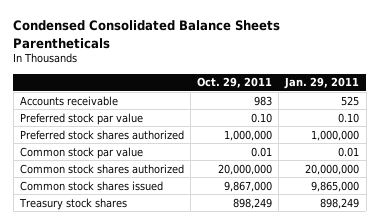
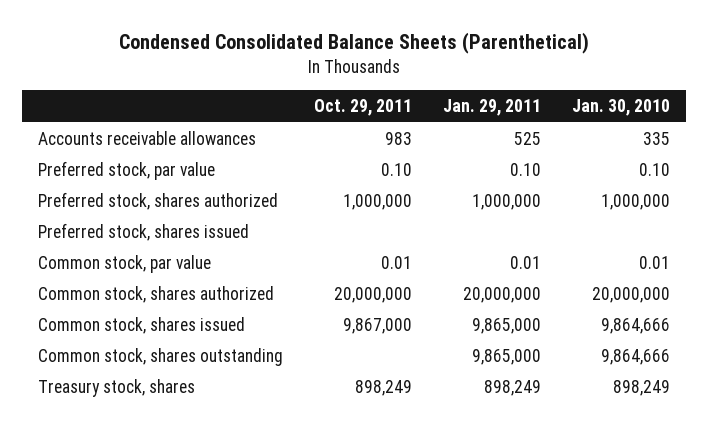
- Condensed Consolidated Balance Sheets Parentheticals
+ Condensed Consolidated Balance Sheets (Parenthetical)
- | Oct. 29, 2011 | Jan. 29, 2011
+ | Oct. 29, 2011 | Jan. 29, 2011 | Jan. 30, 2010
- Accounts receivable | 983 | 525
- Preferred stock par value | 0.10 | 0.10
- Preferred stock shares authorized | 1,000,000 | 1,000,000
- Common stock par value | 0.01 | 0.01
- Common stock shares authorized | 20,000,000 | 20,000,000
- Common stock shares issued | 9,867,000 | 9,865,000
- Treasury stock shares | 898,249 | 898,249
+ Accounts receivable allowances | 983 | 525 | 335
+ Preferred stock, par value | 0.10 | 0.10 | 0.10
+ Preferred stock, shares authorized | 1,000,000 | 1,000,000 | 1,000,000
+ Preferred stock, shares issued
+ Common stock, par value | 0.01 | 0.01 | 0.01
+ Common stock, shares authorized | 20,000,000 | 20,000,000 | 20,000,000
+ Common stock, shares issued | 9,867,000 | 9,865,000 | 9,864,666
+ Common stock, shares outstanding | | 9,865,000 | 9,864,666
+ Treasury stock, shares | 898,249 | 898,249 | 898,249

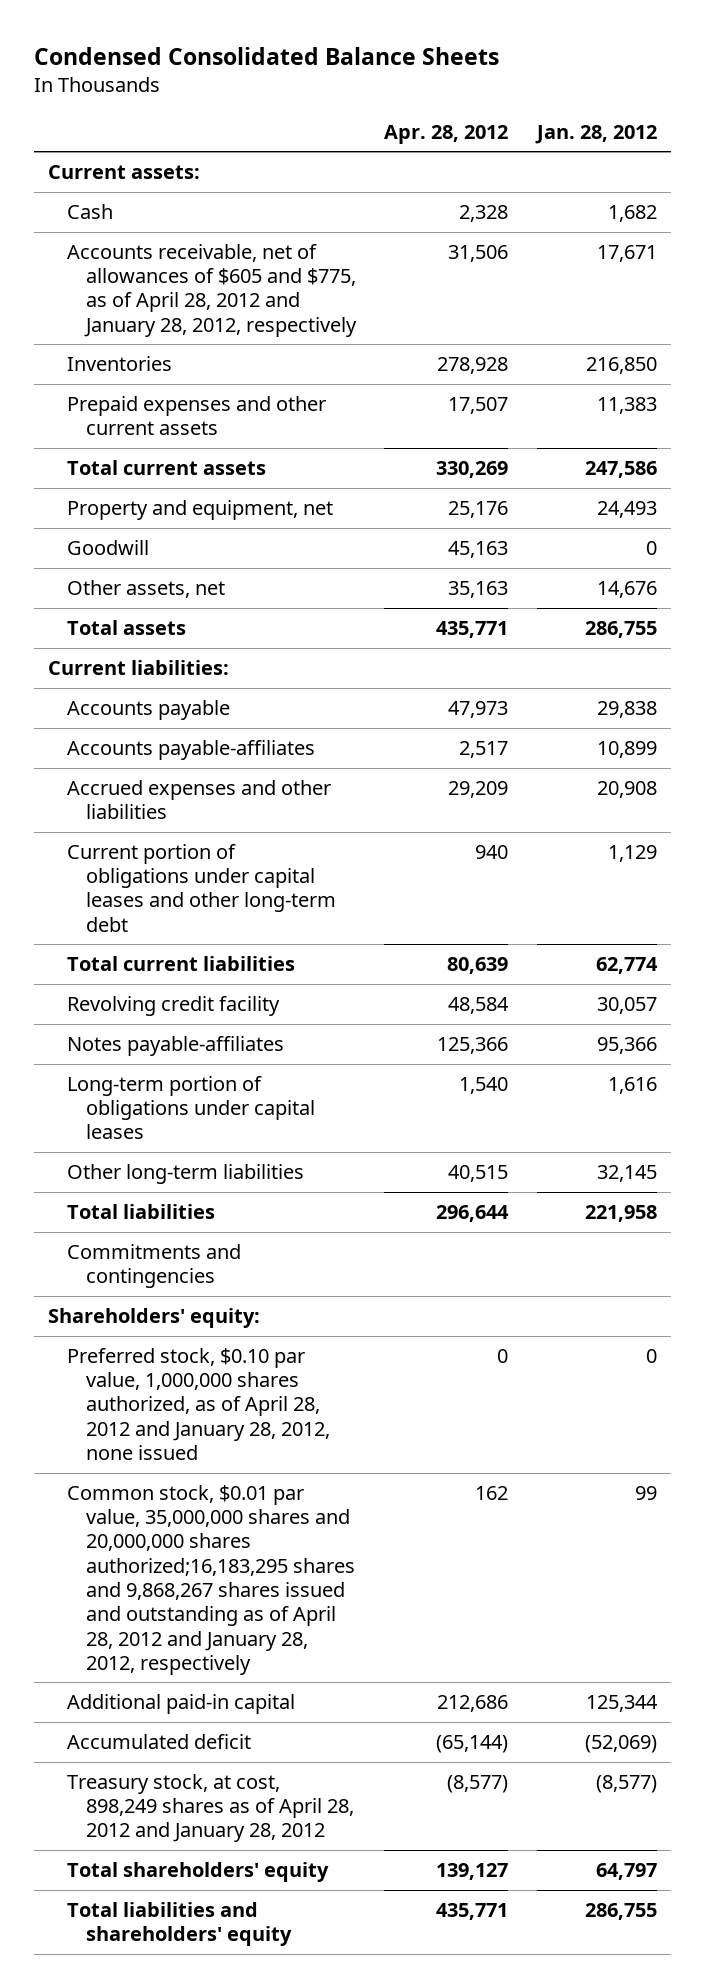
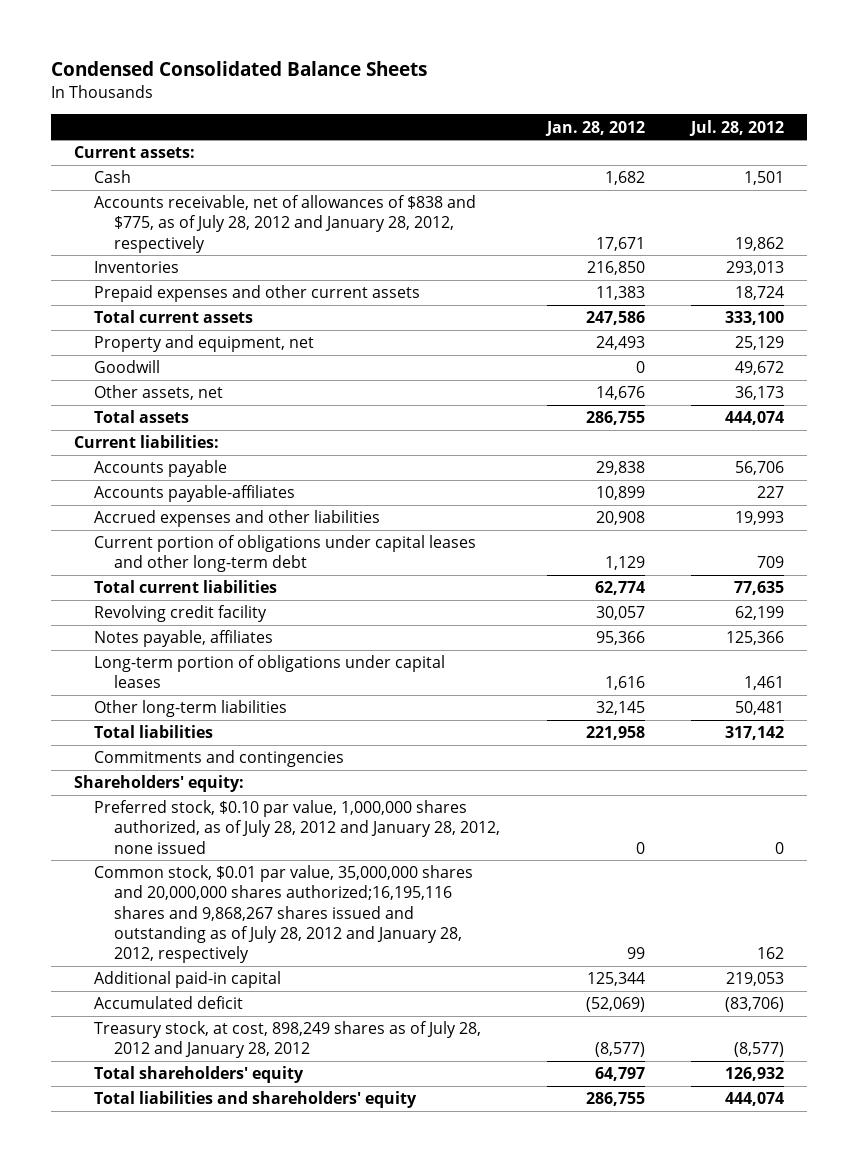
- | Apr. 28, 2012 | Jan. 28, 2012
+ | Jan. 28, 2012 | Jul. 28, 2012
- Accounts receivable, net of allowances of $605 and $775, as of April 28, 2012 and January 28, 2012, respectively | 31,506 | 17,671
+ Accounts receivable, net of allowances of $838 and $775, as of July 28, 2012 and January 28, 2012, respectively | 17,671 | 19,862
- Notes payable-affiliates | 125,366 | 95,366
+ Notes payable, affiliates | 95,366 | 125,366
- Preferred stock, $0.10 par value, 1,000,000 shares authorized, as of April 28, 2012 and January 28, 2012, none issued | 0 | 0
- Common stock, $0.01 par value, 35,000,000 shares and 20,000,000 shares authorized;16,183,295 shares and 9,868,267 shares issued and outstanding as of April 28, 2012 and January 28, 2012, respectively | 162 | 99
+ Preferred stock, $0.10 par value, 1,000,000 shares authorized, as of July 28, 2012 and January 28, 2012, none issued | 0 | 0
+ Common stock, $0.01 par value, 35,000,000 shares and 20,000,000 shares authorized;16,195,116 shares and 9,868,267 shares issued and outstanding as of July 28, 2012 and January 28, 2012, respectively | 99 | 162
- Treasury stock, at cost, 898,249 shares as of April 28, 2012 and January 28, 2012 | (8,577) | (8,577)
+ Treasury stock, at cost, 898,249 shares as of July 28, 2012 and January 28, 2012 | (8,577) | (8,577)

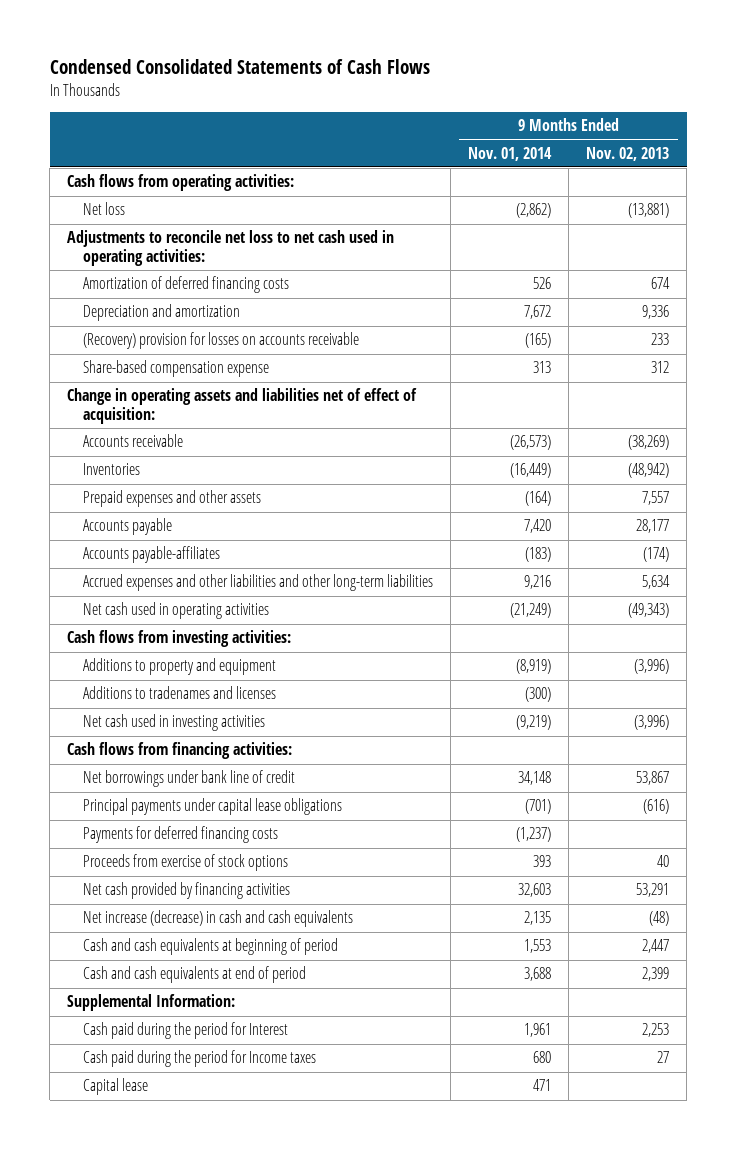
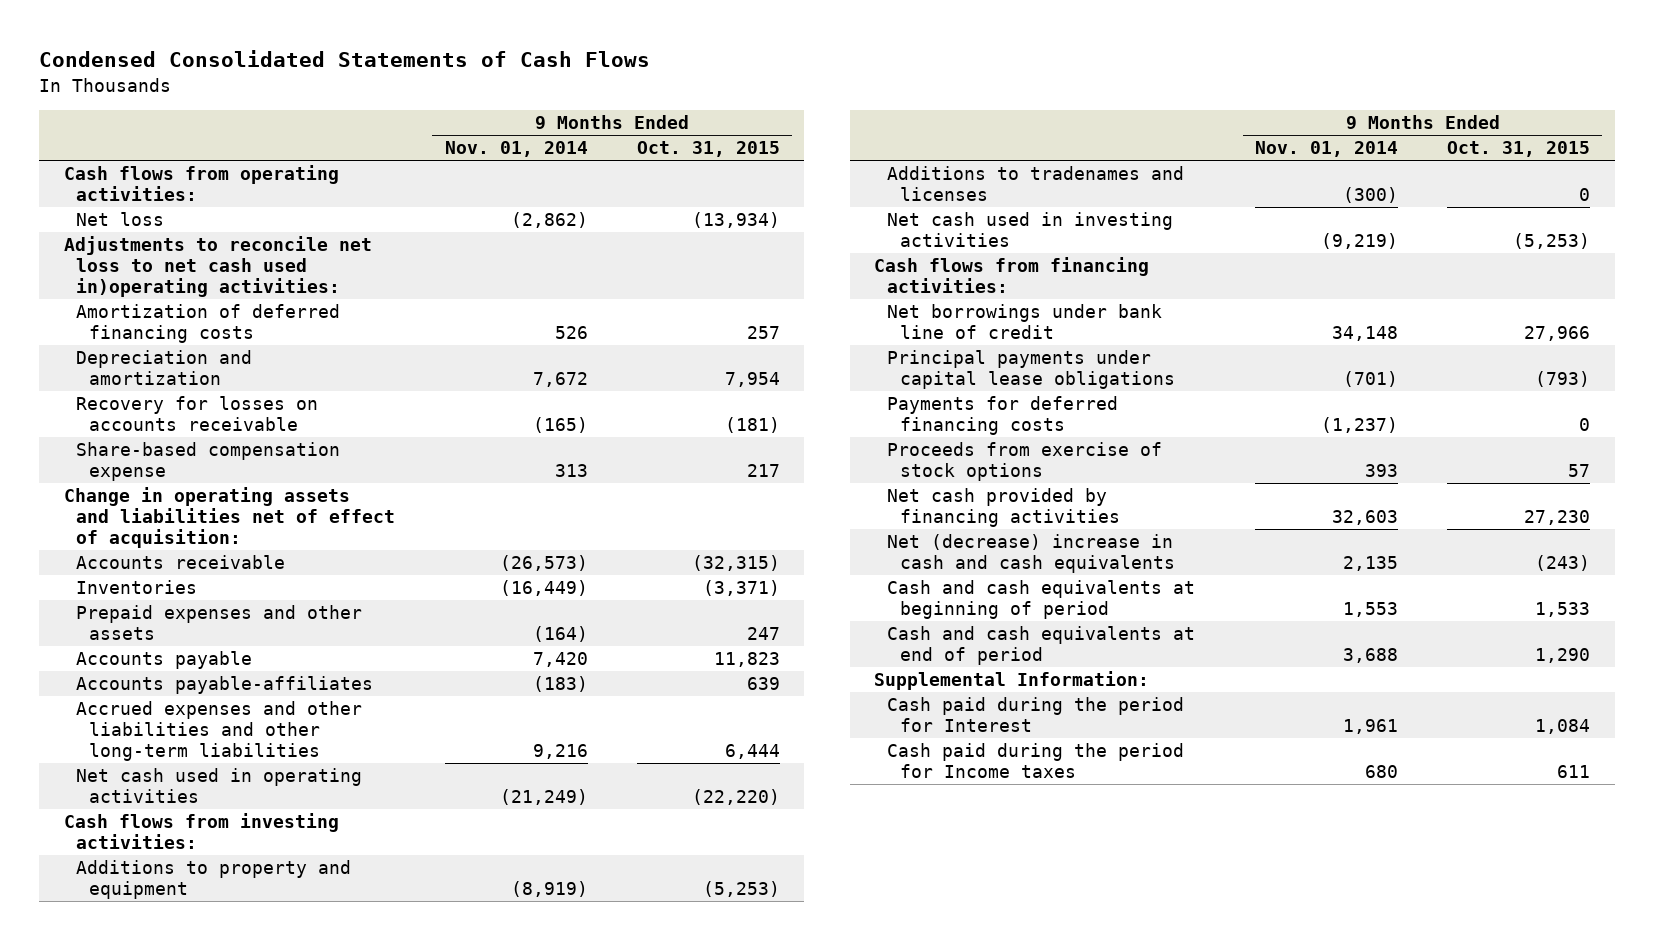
- | 9 Months Ended Nov. 01, 2014 | 9 Months Ended Nov. 02, 2013
+ | 9 Months Ended Nov. 01, 2014 | 9 Months Ended Oct. 31, 2015
- Adjustments to reconcile net loss to net cash used in operating activities:
+ Adjustments to reconcile net loss to net cash used in)operating activities:
- (Recovery) provision for losses on accounts receivable | (165) | 233
+ Recovery for losses on accounts receivable | (165) | (181)
- Net increase (decrease) in cash and cash equivalents | 2,135 | (48)
+ Net (decrease) increase in cash and cash equivalents | 2,135 | (243)
- Capital lease | 471 |

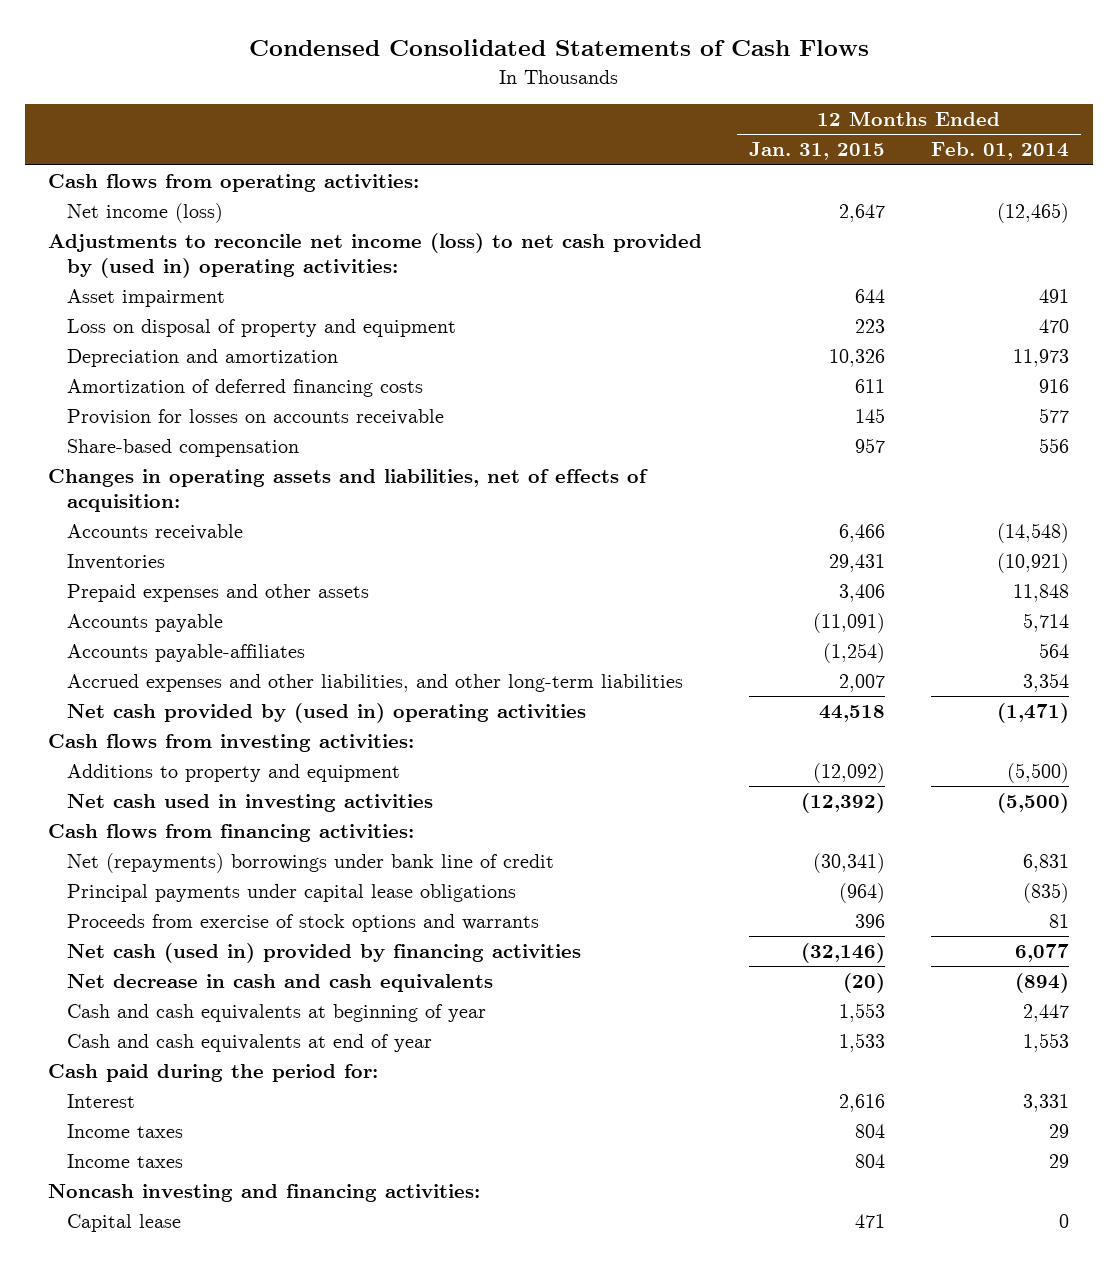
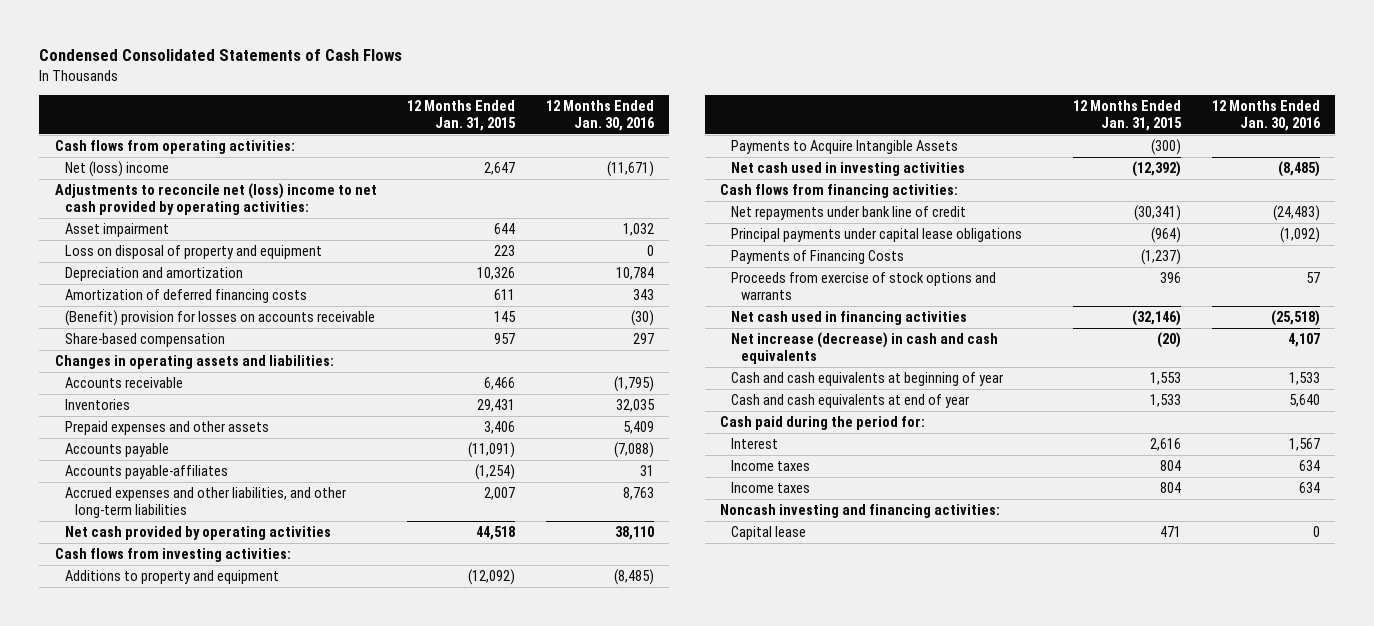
- | 12 Months Ended Jan. 31, 2015 | 12 Months Ended Feb. 01, 2014
+ | 12 Months Ended Jan. 31, 2015 | 12 Months Ended Jan. 30, 2016
- Net income (loss) | 2,647 | (12,465)
- Adjustments to reconcile net income (loss) to net cash provided by (used in) operating activities:
+ Net (loss) income | 2,647 | (11,671)
+ Adjustments to reconcile net (loss) income to net cash provided by operating activities:
- Provision for losses on accounts receivable | 145 | 577
+ (Benefit) provision for losses on accounts receivable | 145 | (30)
- Changes in operating assets and liabilities, net of effects of acquisition:
+ Changes in operating assets and liabilities:
- Net cash provided by (used in) operating activities | 44,518 | (1,471)
+ Net cash provided by operating activities | 44,518 | 38,110
+ Payments to Acquire Intangible Assets | (300) |
- Net (repayments) borrowings under bank line of credit | (30,341) | 6,831
+ Net repayments under bank line of credit | (30,341) | (24,483)
+ Payments of Financing Costs | (1,237) |
- Net cash (used in) provided by financing activities | (32,146) | 6,077
- Net decrease in cash and cash equivalents | (20) | (894)
+ Net cash used in financing activities | (32,146) | (25,518)
+ Net increase (decrease) in cash and cash equivalents | (20) | 4,107

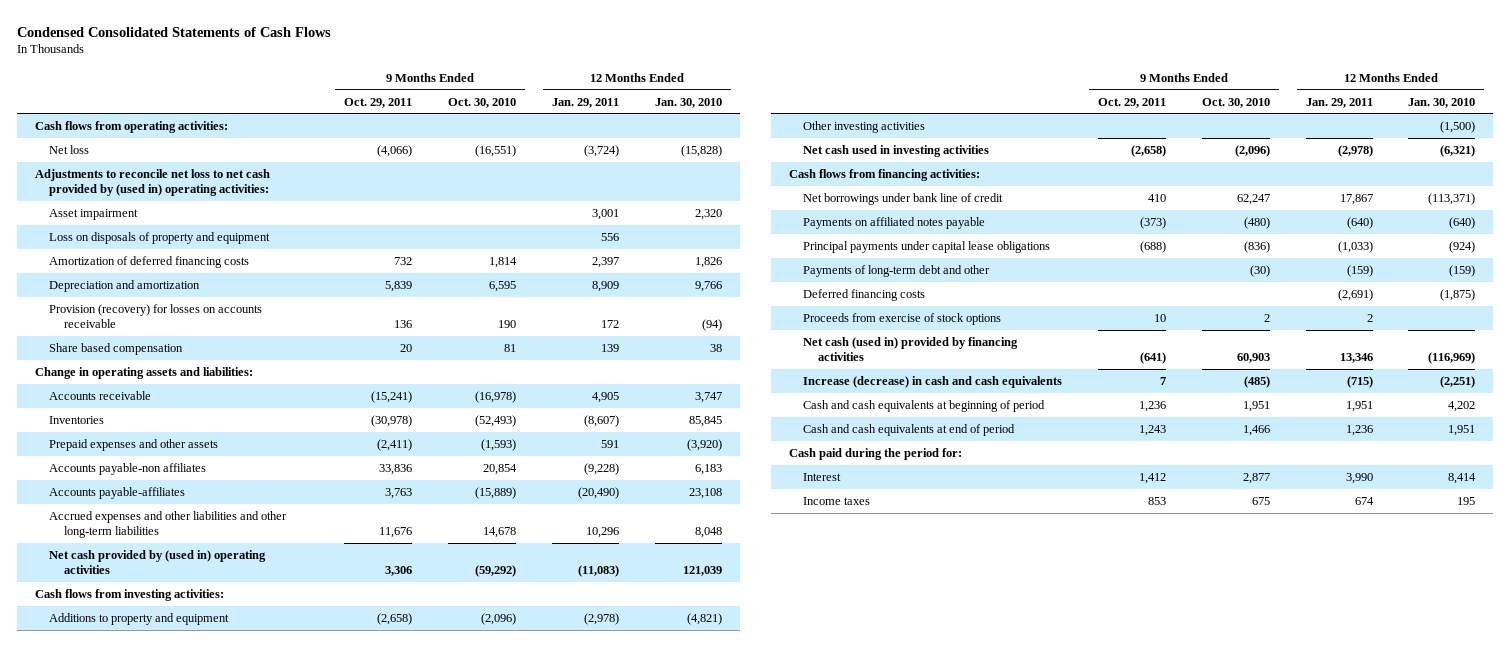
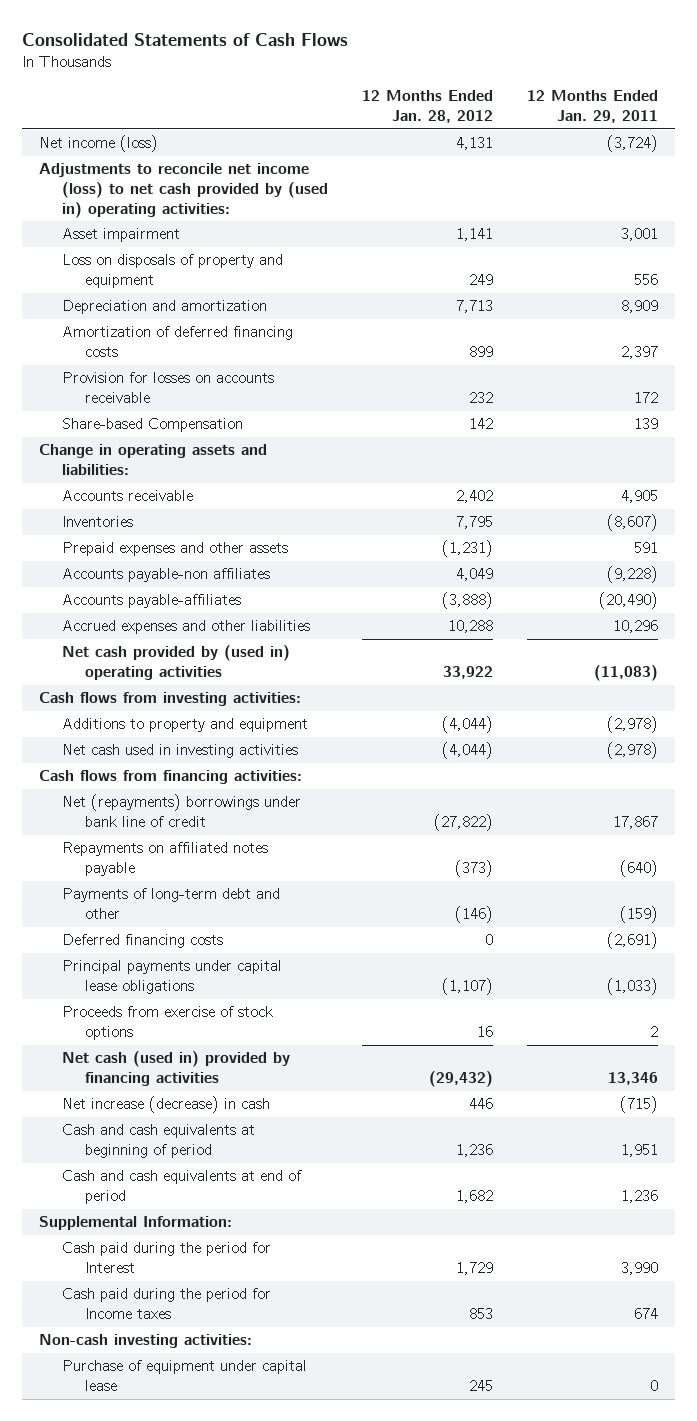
- Condensed Consolidated Statements of Cash Flows
+ Consolidated Statements of Cash Flows
- | 9 Months Ended Oct. 29, 2011 | 9 Months Ended Oct. 30, 2010 | 12 Months Ended Jan. 29, 2011 | 12 Months Ended Jan. 30, 2010
+ | 12 Months Ended Jan. 28, 2012 | 12 Months Ended Jan. 29, 2011
- Cash flows from operating activities:
- Net loss | (4,066) | (16,551) | (3,724) | (15,828)
- Adjustments to reconcile net loss to net cash provided by (used in) operating activities:
+ Net income (loss) | 4,131 | (3,724)
+ Adjustments to reconcile net income (loss) to net cash provided by (used in) operating activities:
- Provision (recovery) for losses on accounts receivable | 136 | 190 | 172 | (94)
- Share based compensation | 20 | 81 | 139 | 38
moved down: Amortization of deferred financing costs | 899 | 2,397
+ Provision for losses on accounts receivable | 232 | 172
+ Share-based Compensation | 142 | 139
- Accrued expenses and other liabilities and other long-term liabilities | 11,676 | 14,678 | 10,296 | 8,048
+ Accrued expenses and other liabilities | 10,288 | 10,296
- Other investing activities | | | | (1,500)
- Net borrowings under bank line of credit | 410 | 62,247 | 17,867 | (113,371)
- Payments on affiliated notes payable | (373) | (480) | (640) | (640)
+ Net (repayments) borrowings under bank line of credit | (27,822) | 17,867
+ Repayments on affiliated notes payable | (373) | (640)
moved down: Principal payments under capital lease obligations | (1,107) | (1,033)
- Increase (decrease) in cash and cash equivalents | 7 | (485) | (715) | (2,251)
+ Net increase (decrease) in cash | 446 | (715)
- Cash paid during the period for:
- Interest | 1,412 | 2,877 | 3,990 | 8,414
- Income taxes | 853 | 675 | 674 | 195
+ Supplemental Information:
+ Cash paid during the period for Interest | 1,729 | 3,990
+ Cash paid during the period for Income taxes | 853 | 674
+ Non-cash investing activities:
+ Purchase of equipment under capital lease | 245 | 0

